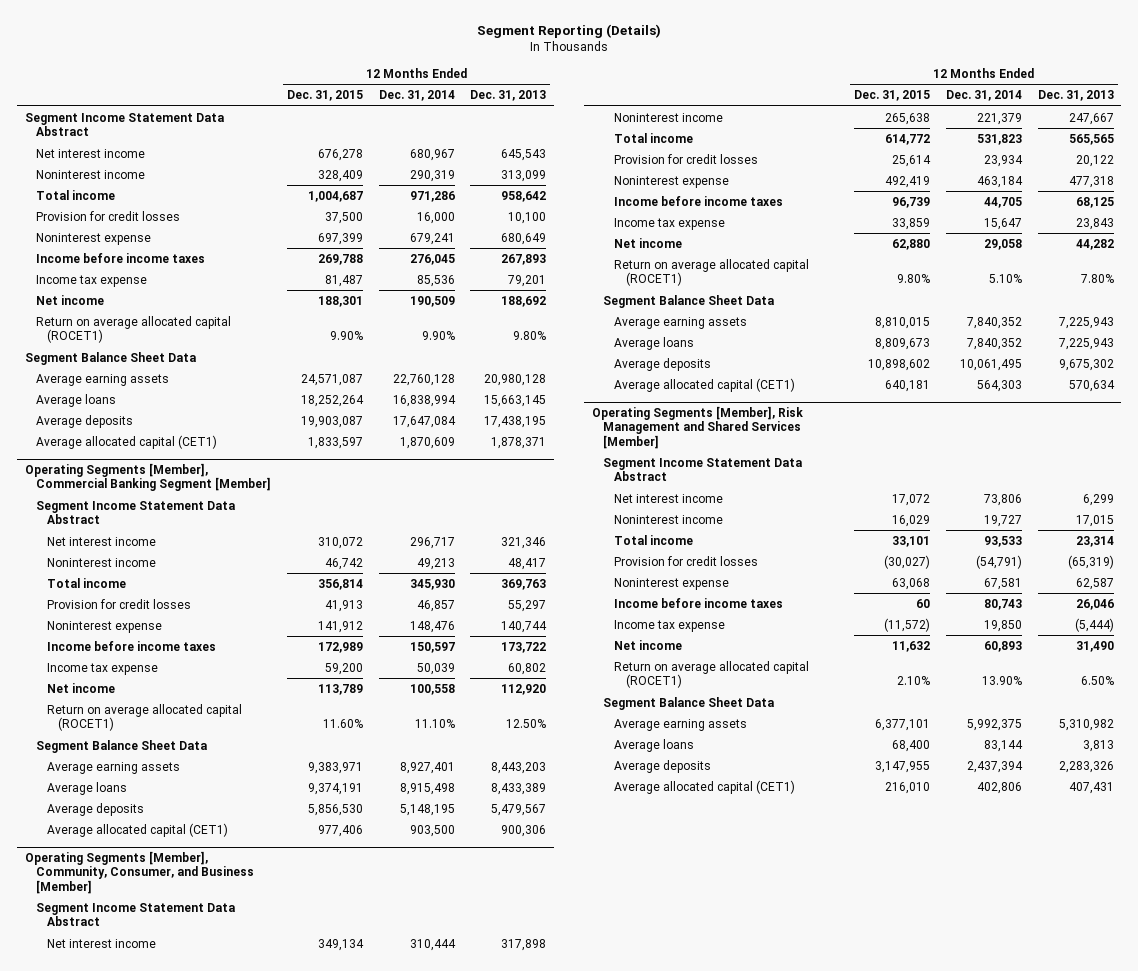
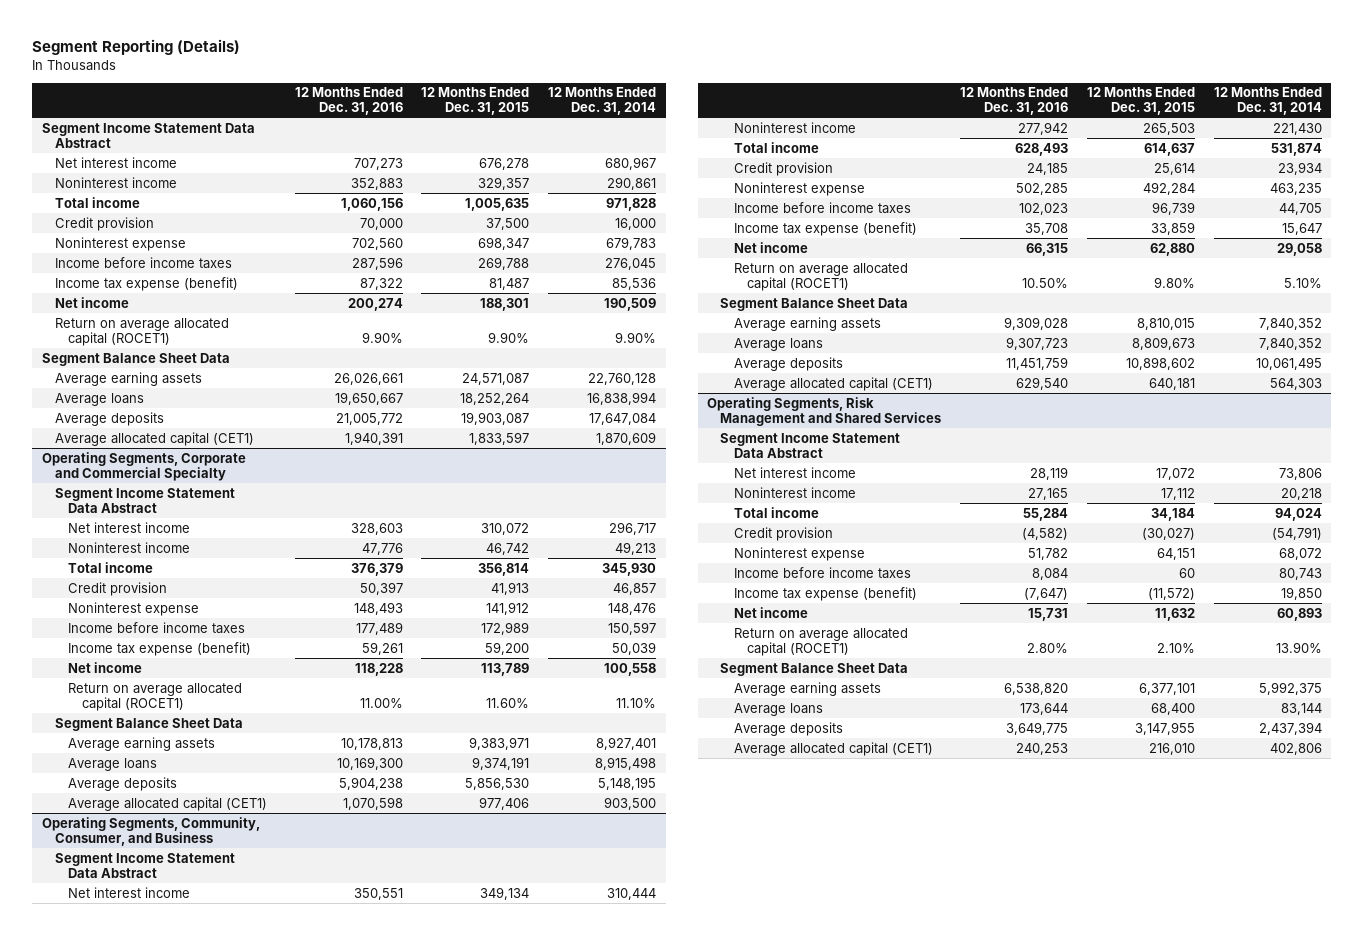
- | 12 Months Ended Dec. 31, 2015 | 12 Months Ended Dec. 31, 2014 | 12 Months Ended Dec. 31, 2013
+ | 12 Months Ended Dec. 31, 2016 | 12 Months Ended Dec. 31, 2015 | 12 Months Ended Dec. 31, 2014
- Noninterest income | 328,409 | 290,319 | 313,099
- Total income | 1,004,687 | 971,286 | 958,642
- Provision for credit losses | 37,500 | 16,000 | 10,100
- Noninterest expense | 697,399 | 679,241 | 680,649
+ Noninterest income | 352,883 | 329,357 | 290,861
+ Total income | 1,060,156 | 1,005,635 | 971,828
+ Credit provision | 70,000 | 37,500 | 16,000
+ Noninterest expense | 702,560 | 698,347 | 679,783
- Income tax expense | 81,487 | 85,536 | 79,201
+ Income tax expense (benefit) | 87,322 | 81,487 | 85,536
- Operating Segments [Member], Commercial Banking Segment [Member]
+ Operating Segments, Corporate and Commercial Specialty
- Provision for credit losses | 41,913 | 46,857 | 55,297
+ Credit provision | 50,397 | 41,913 | 46,857
- Income tax expense | 59,200 | 50,039 | 60,802
+ Income tax expense (benefit) | 59,261 | 59,200 | 50,039
- Operating Segments [Member], Community, Consumer, and Business [Member]
+ Operating Segments, Community, Consumer, and Business
- Noninterest income | 265,638 | 221,379 | 247,667
- Total income | 614,772 | 531,823 | 565,565
- Provision for credit losses | 25,614 | 23,934 | 20,122
- Noninterest expense | 492,419 | 463,184 | 477,318
+ Noninterest income | 277,942 | 265,503 | 221,430
+ Total income | 628,493 | 614,637 | 531,874
+ Credit provision | 24,185 | 25,614 | 23,934
+ Noninterest expense | 502,285 | 492,284 | 463,235
- Income tax expense | 33,859 | 15,647 | 23,843
+ Income tax expense (benefit) | 35,708 | 33,859 | 15,647
- Operating Segments [Member], Risk Management and Shared Services [Member]
+ Operating Segments, Risk Management and Shared Services
- Noninterest income | 16,029 | 19,727 | 17,015
- Total income | 33,101 | 93,533 | 23,314
- Provision for credit losses | (30,027) | (54,791) | (65,319)
- Noninterest expense | 63,068 | 67,581 | 62,587
+ Noninterest income | 27,165 | 17,112 | 20,218
+ Total income | 55,284 | 34,184 | 94,024
+ Credit provision | (4,582) | (30,027) | (54,791)
+ Noninterest expense | 51,782 | 64,151 | 68,072
- Income tax expense | (11,572) | 19,850 | (5,444)
+ Income tax expense (benefit) | (7,647) | (11,572) | 19,850

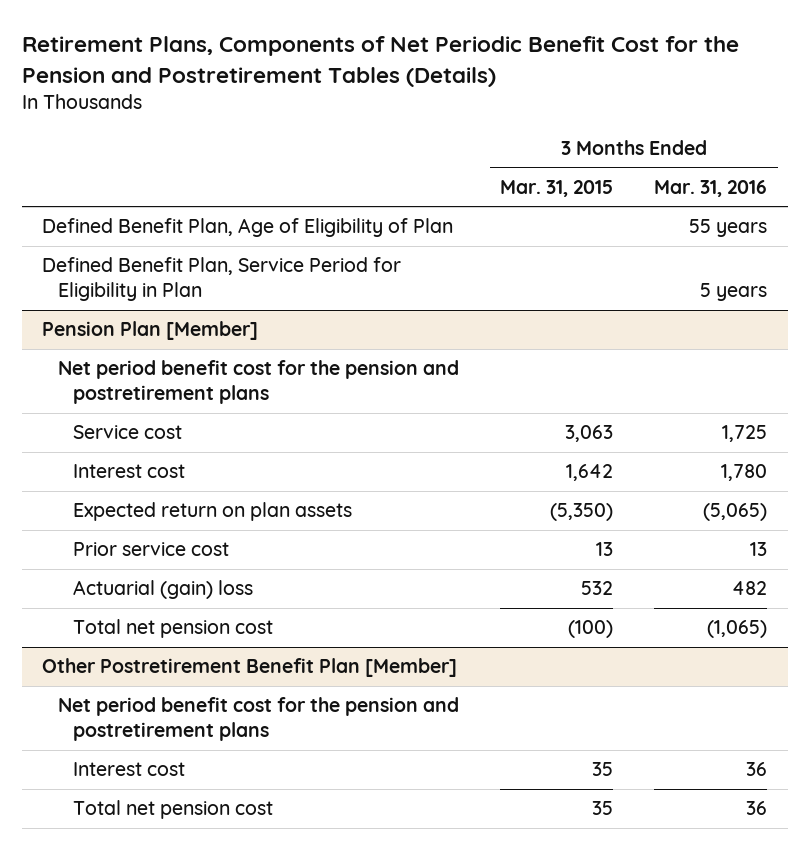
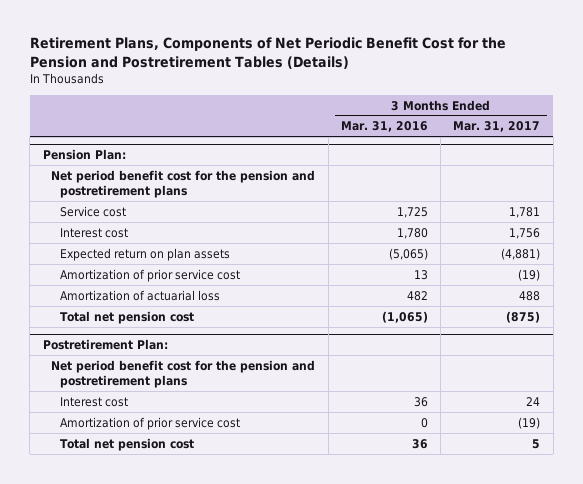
- | 3 Months Ended Mar. 31, 2015 | 3 Months Ended Mar. 31, 2016
+ | 3 Months Ended Mar. 31, 2016 | 3 Months Ended Mar. 31, 2017
- Defined Benefit Plan, Age of Eligibility of Plan | | 55 years
- Defined Benefit Plan, Service Period for Eligibility in Plan | | 5 years
- Pension Plan [Member]
+ Pension Plan:
- Prior service cost | 13 | 13
- Actuarial (gain) loss | 532 | 482
+ Amortization of prior service cost | 13 | (19)
+ Amortization of actuarial loss | 482 | 488
- Other Postretirement Benefit Plan [Member]
+ Postretirement Plan:
+ Amortization of prior service cost | 0 | (19)

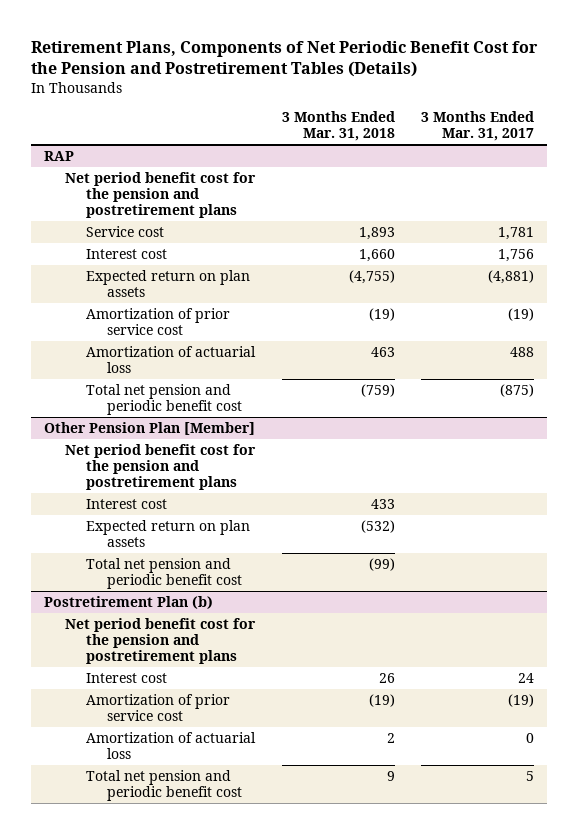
- | 3 Months Ended Mar. 31, 2016 | 3 Months Ended Mar. 31, 2017
+ | 3 Months Ended Mar. 31, 2018 | 3 Months Ended Mar. 31, 2017
- Pension Plan:
+ RAP
- Total net pension cost | (1,065) | (875)
- Postretirement Plan:
+ Total net pension and periodic benefit cost | (759) | (875)
+ Other Pension Plan [Member]
+ Interest cost | 433 |
+ Expected return on plan assets | (532) |
+ Total net pension and periodic benefit cost | (99) |
+ Postretirement Plan (b)
+ Net period benefit cost for the pension and postretirement plans
- Total net pension cost | 36 | 5
+ Amortization of actuarial loss | 2 | 0
+ Total net pension and periodic benefit cost | 9 | 5

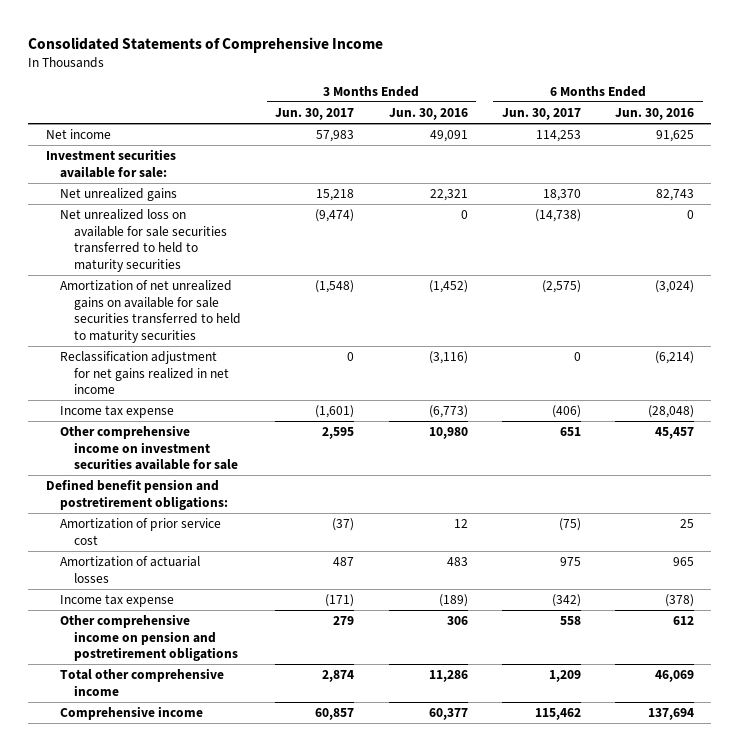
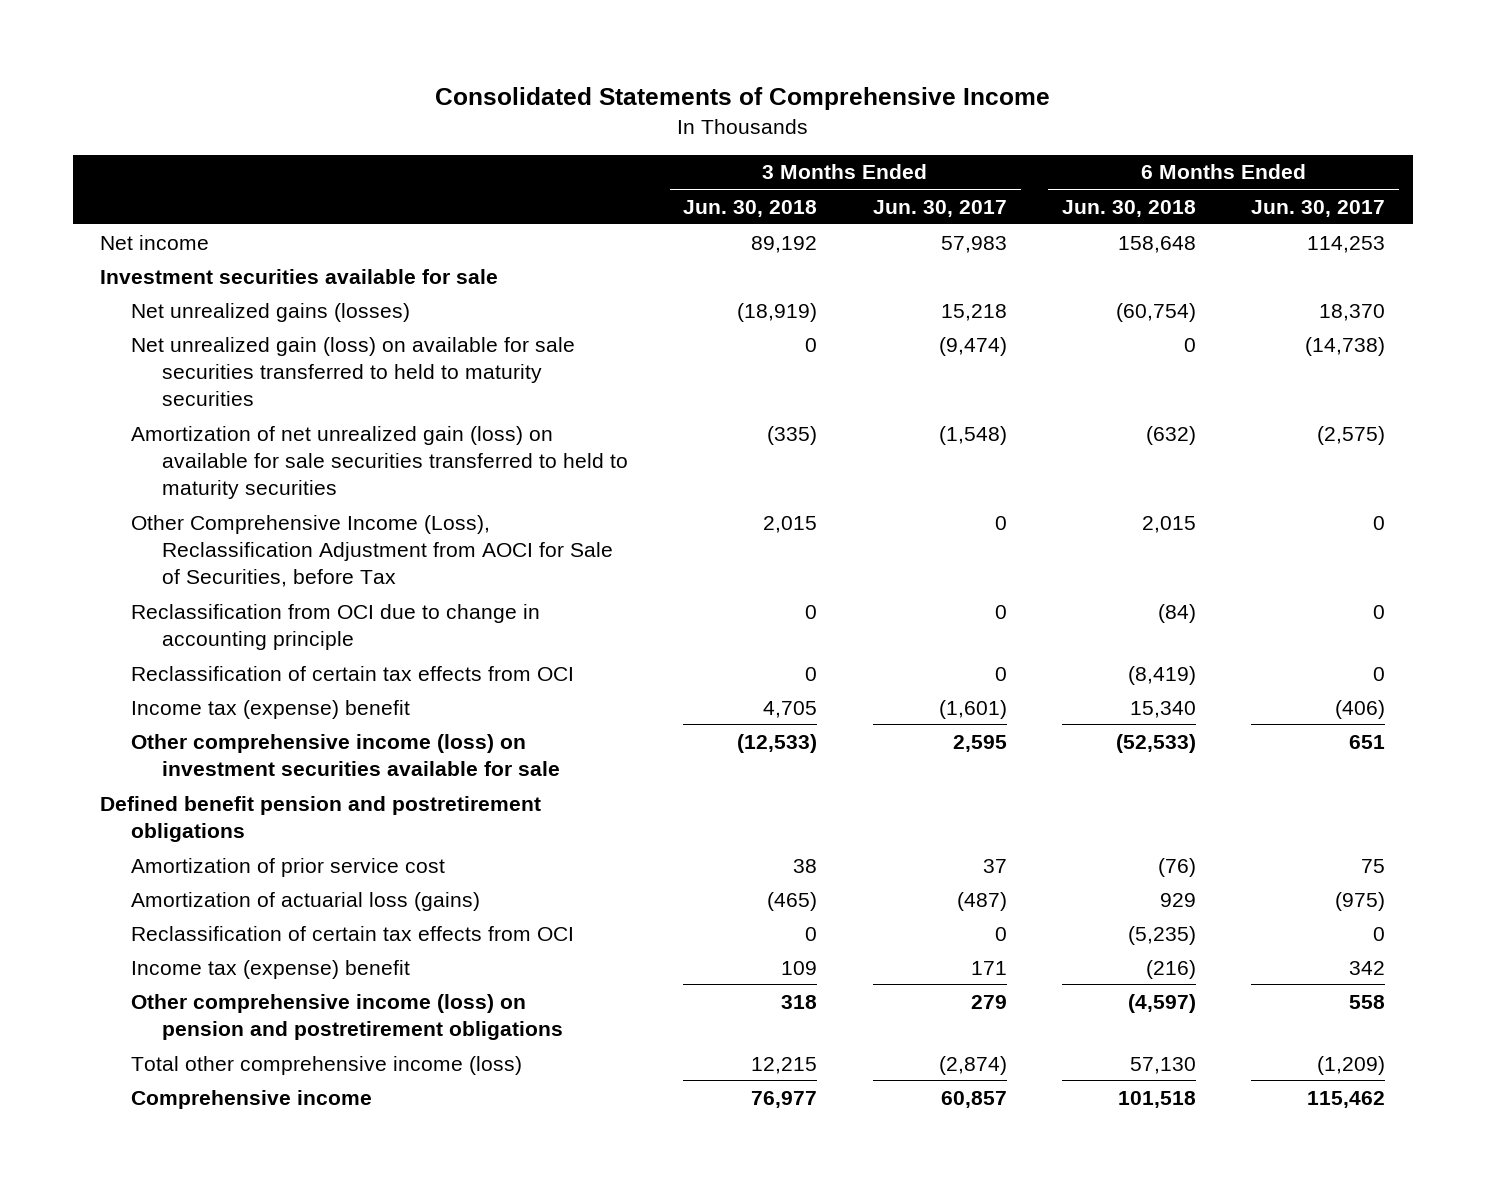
- | 3 Months Ended Jun. 30, 2017 | 3 Months Ended Jun. 30, 2016 | 6 Months Ended Jun. 30, 2017 | 6 Months Ended Jun. 30, 2016
+ | 3 Months Ended Jun. 30, 2018 | 3 Months Ended Jun. 30, 2017 | 6 Months Ended Jun. 30, 2018 | 6 Months Ended Jun. 30, 2017
- Investment securities available for sale:
- Net unrealized gains | 15,218 | 22,321 | 18,370 | 82,743
- Net unrealized loss on available for sale securities transferred to held to maturity securities | (9,474) | 0 | (14,738) | 0
- Amortization of net unrealized gains on available for sale securities transferred to held to maturity securities | (1,548) | (1,452) | (2,575) | (3,024)
- Reclassification adjustment for net gains realized in net income | 0 | (3,116) | 0 | (6,214)
- Income tax expense | (1,601) | (6,773) | (406) | (28,048)
- Other comprehensive income on investment securities available for sale | 2,595 | 10,980 | 651 | 45,457
- Defined benefit pension and postretirement obligations:
- Amortization of prior service cost | (37) | 12 | (75) | 25
- Amortization of actuarial losses | 487 | 483 | 975 | 965
- Income tax expense | (171) | (189) | (342) | (378)
- Other comprehensive income on pension and postretirement obligations | 279 | 306 | 558 | 612
- Total other comprehensive income | 2,874 | 11,286 | 1,209 | 46,069
+ Investment securities available for sale
+ Net unrealized gains (losses) | (18,919) | 15,218 | (60,754) | 18,370
+ Net unrealized gain (loss) on available for sale securities transferred to held to maturity securities | 0 | (9,474) | 0 | (14,738)
+ Amortization of net unrealized gain (loss) on available for sale securities transferred to held to maturity securities | (335) | (1,548) | (632) | (2,575)
+ Other Comprehensive Income (Loss), Reclassification Adjustment from AOCI for Sale of Securities, before Tax | 2,015 | 0 | 2,015 | 0
+ Reclassification from OCI due to change in accounting principle | 0 | 0 | (84) | 0
+ Reclassification of certain tax effects from OCI | 0 | 0 | (8,419) | 0
+ Income tax (expense) benefit | 4,705 | (1,601) | 15,340 | (406)
+ Other comprehensive income (loss) on investment securities available for sale | (12,533) | 2,595 | (52,533) | 651
+ Defined benefit pension and postretirement obligations
+ Amortization of prior service cost | 38 | 37 | (76) | 75
+ Amortization of actuarial loss (gains) | (465) | (487) | 929 | (975)
+ Reclassification of certain tax effects from OCI | 0 | 0 | (5,235) | 0
+ Income tax (expense) benefit | 109 | 171 | (216) | 342
+ Other comprehensive income (loss) on pension and postretirement obligations | 318 | 279 | (4,597) | 558
+ Total other comprehensive income (loss) | 12,215 | (2,874) | 57,130 | (1,209)

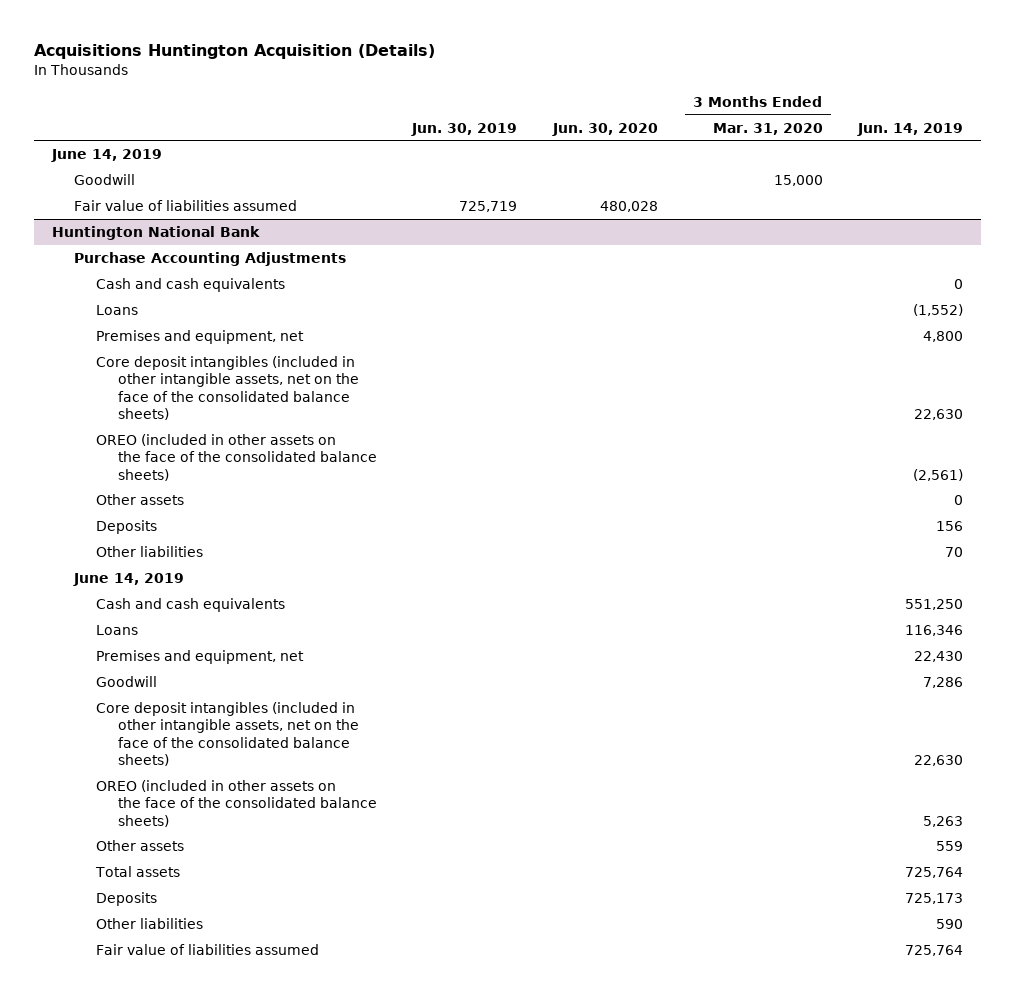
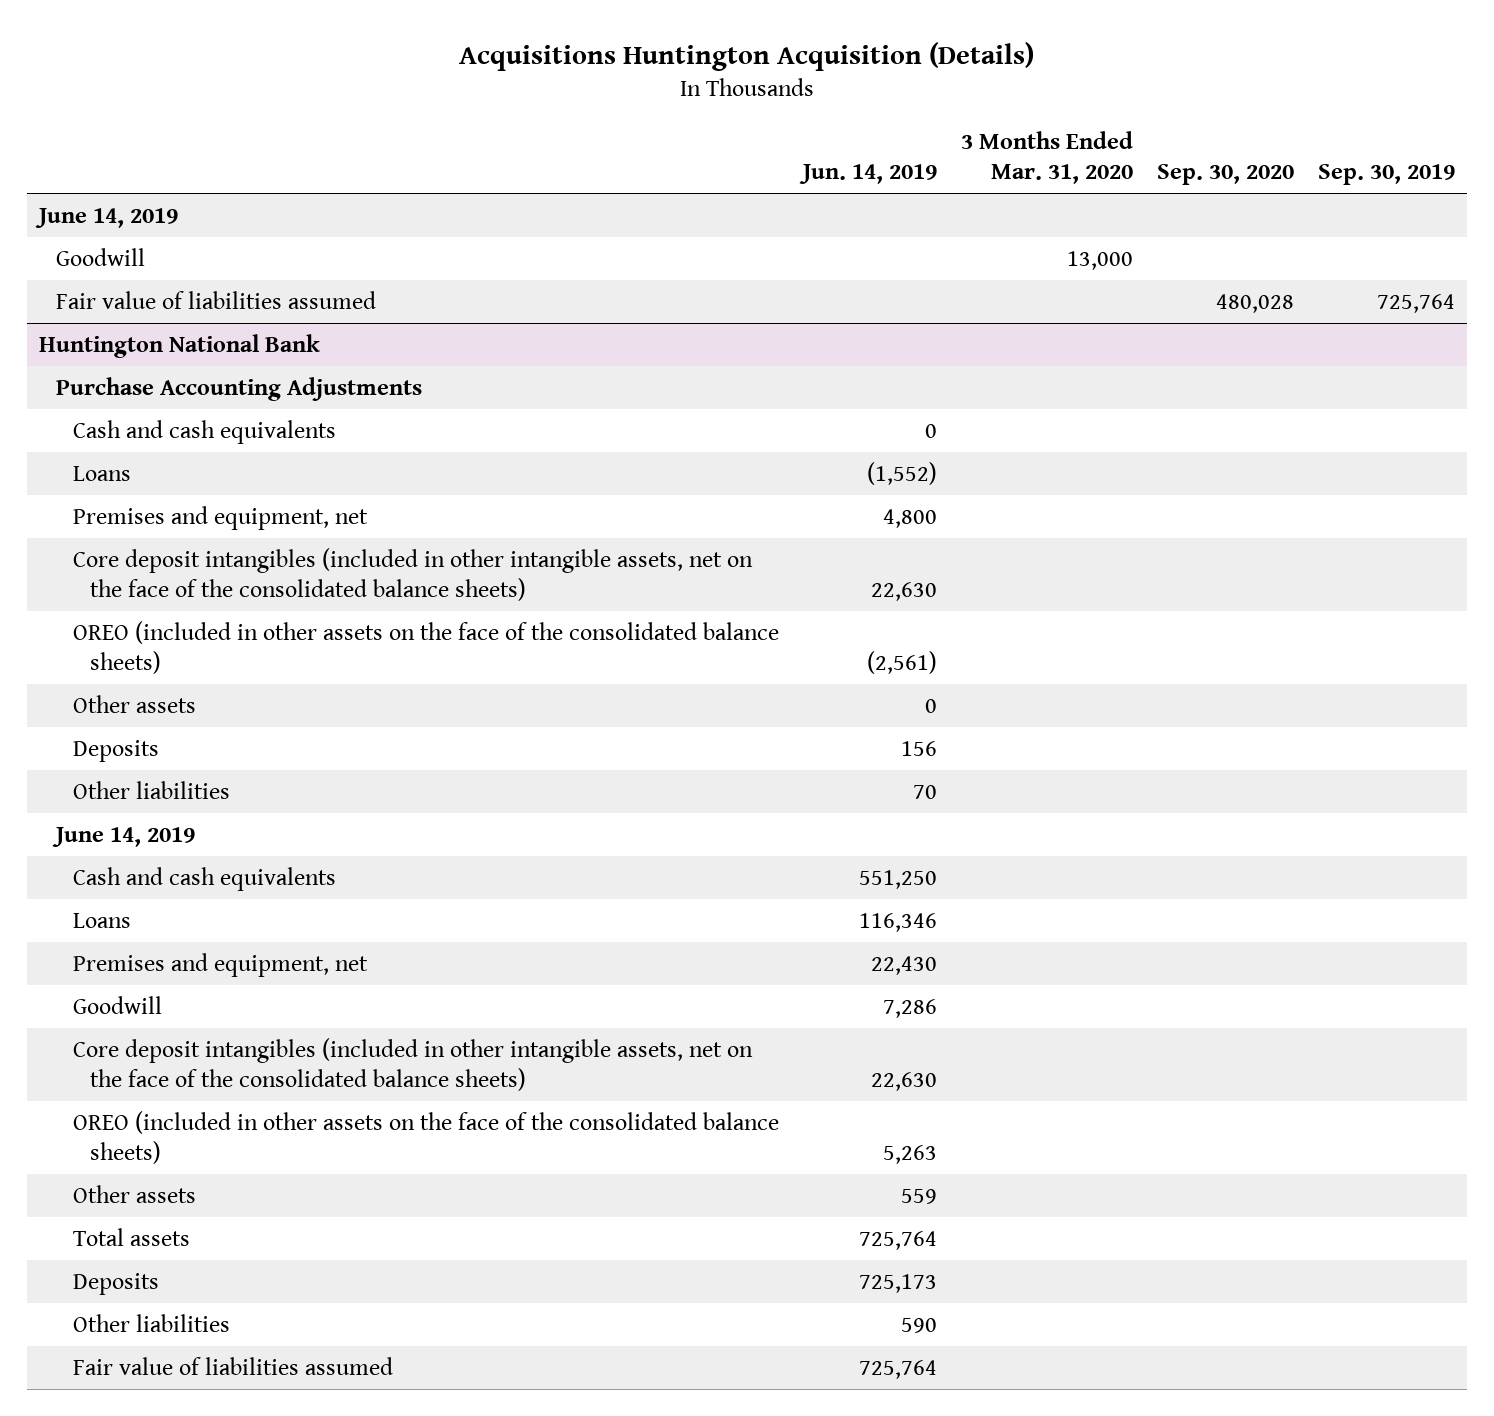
- | Jun. 30, 2019 | Jun. 30, 2020 | 3 Months Ended Mar. 31, 2020 | Jun. 14, 2019
+ | Jun. 14, 2019 | 3 Months Ended Mar. 31, 2020 | Sep. 30, 2020 | Sep. 30, 2019
- Goodwill | | | 15,000 |
+ Goodwill | | 13,000 | |

